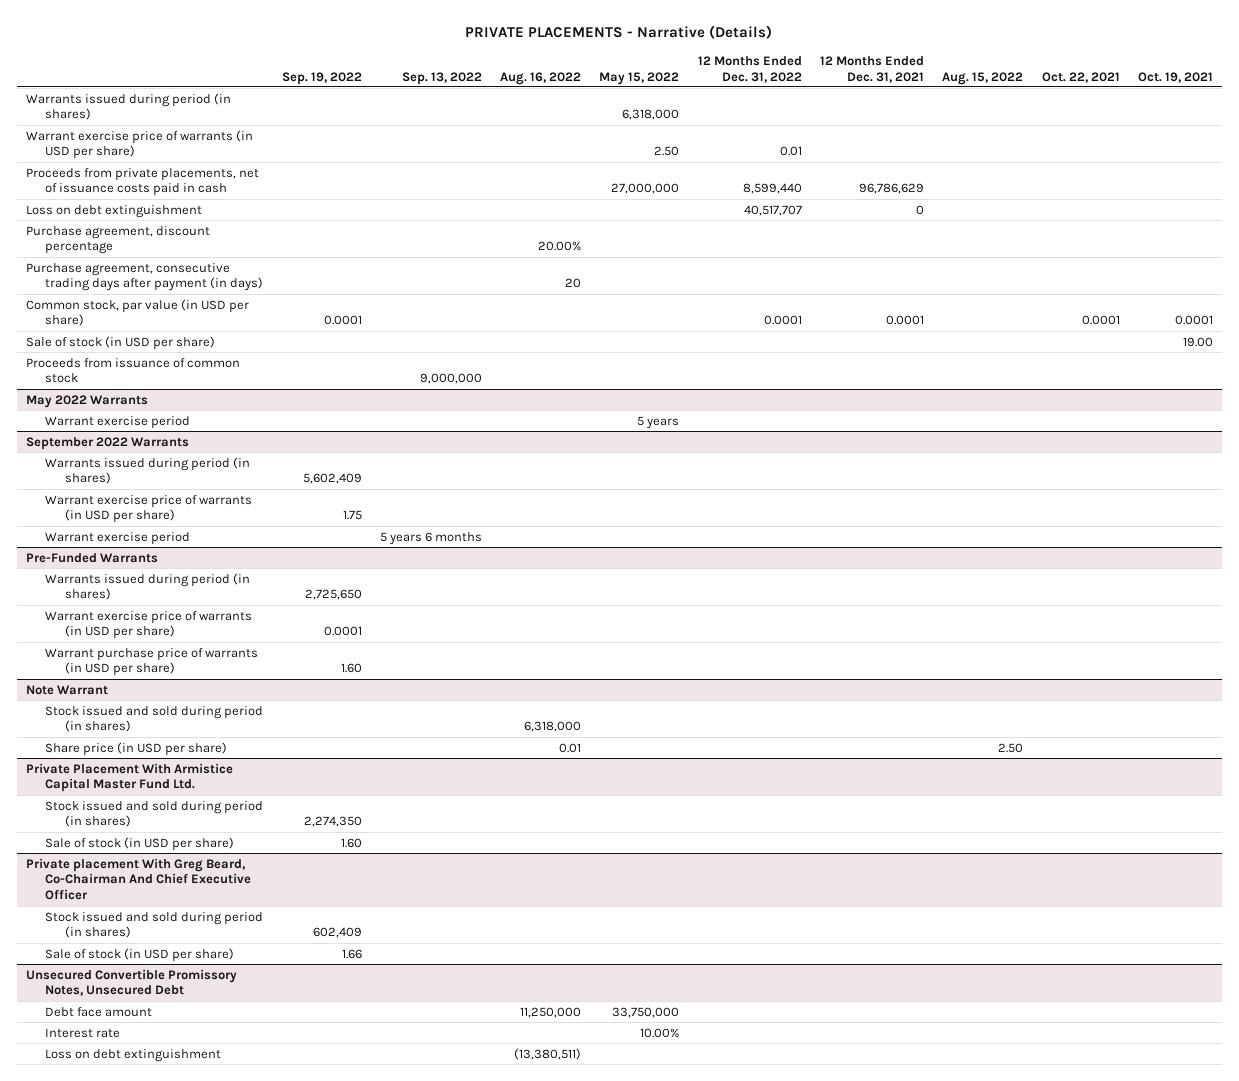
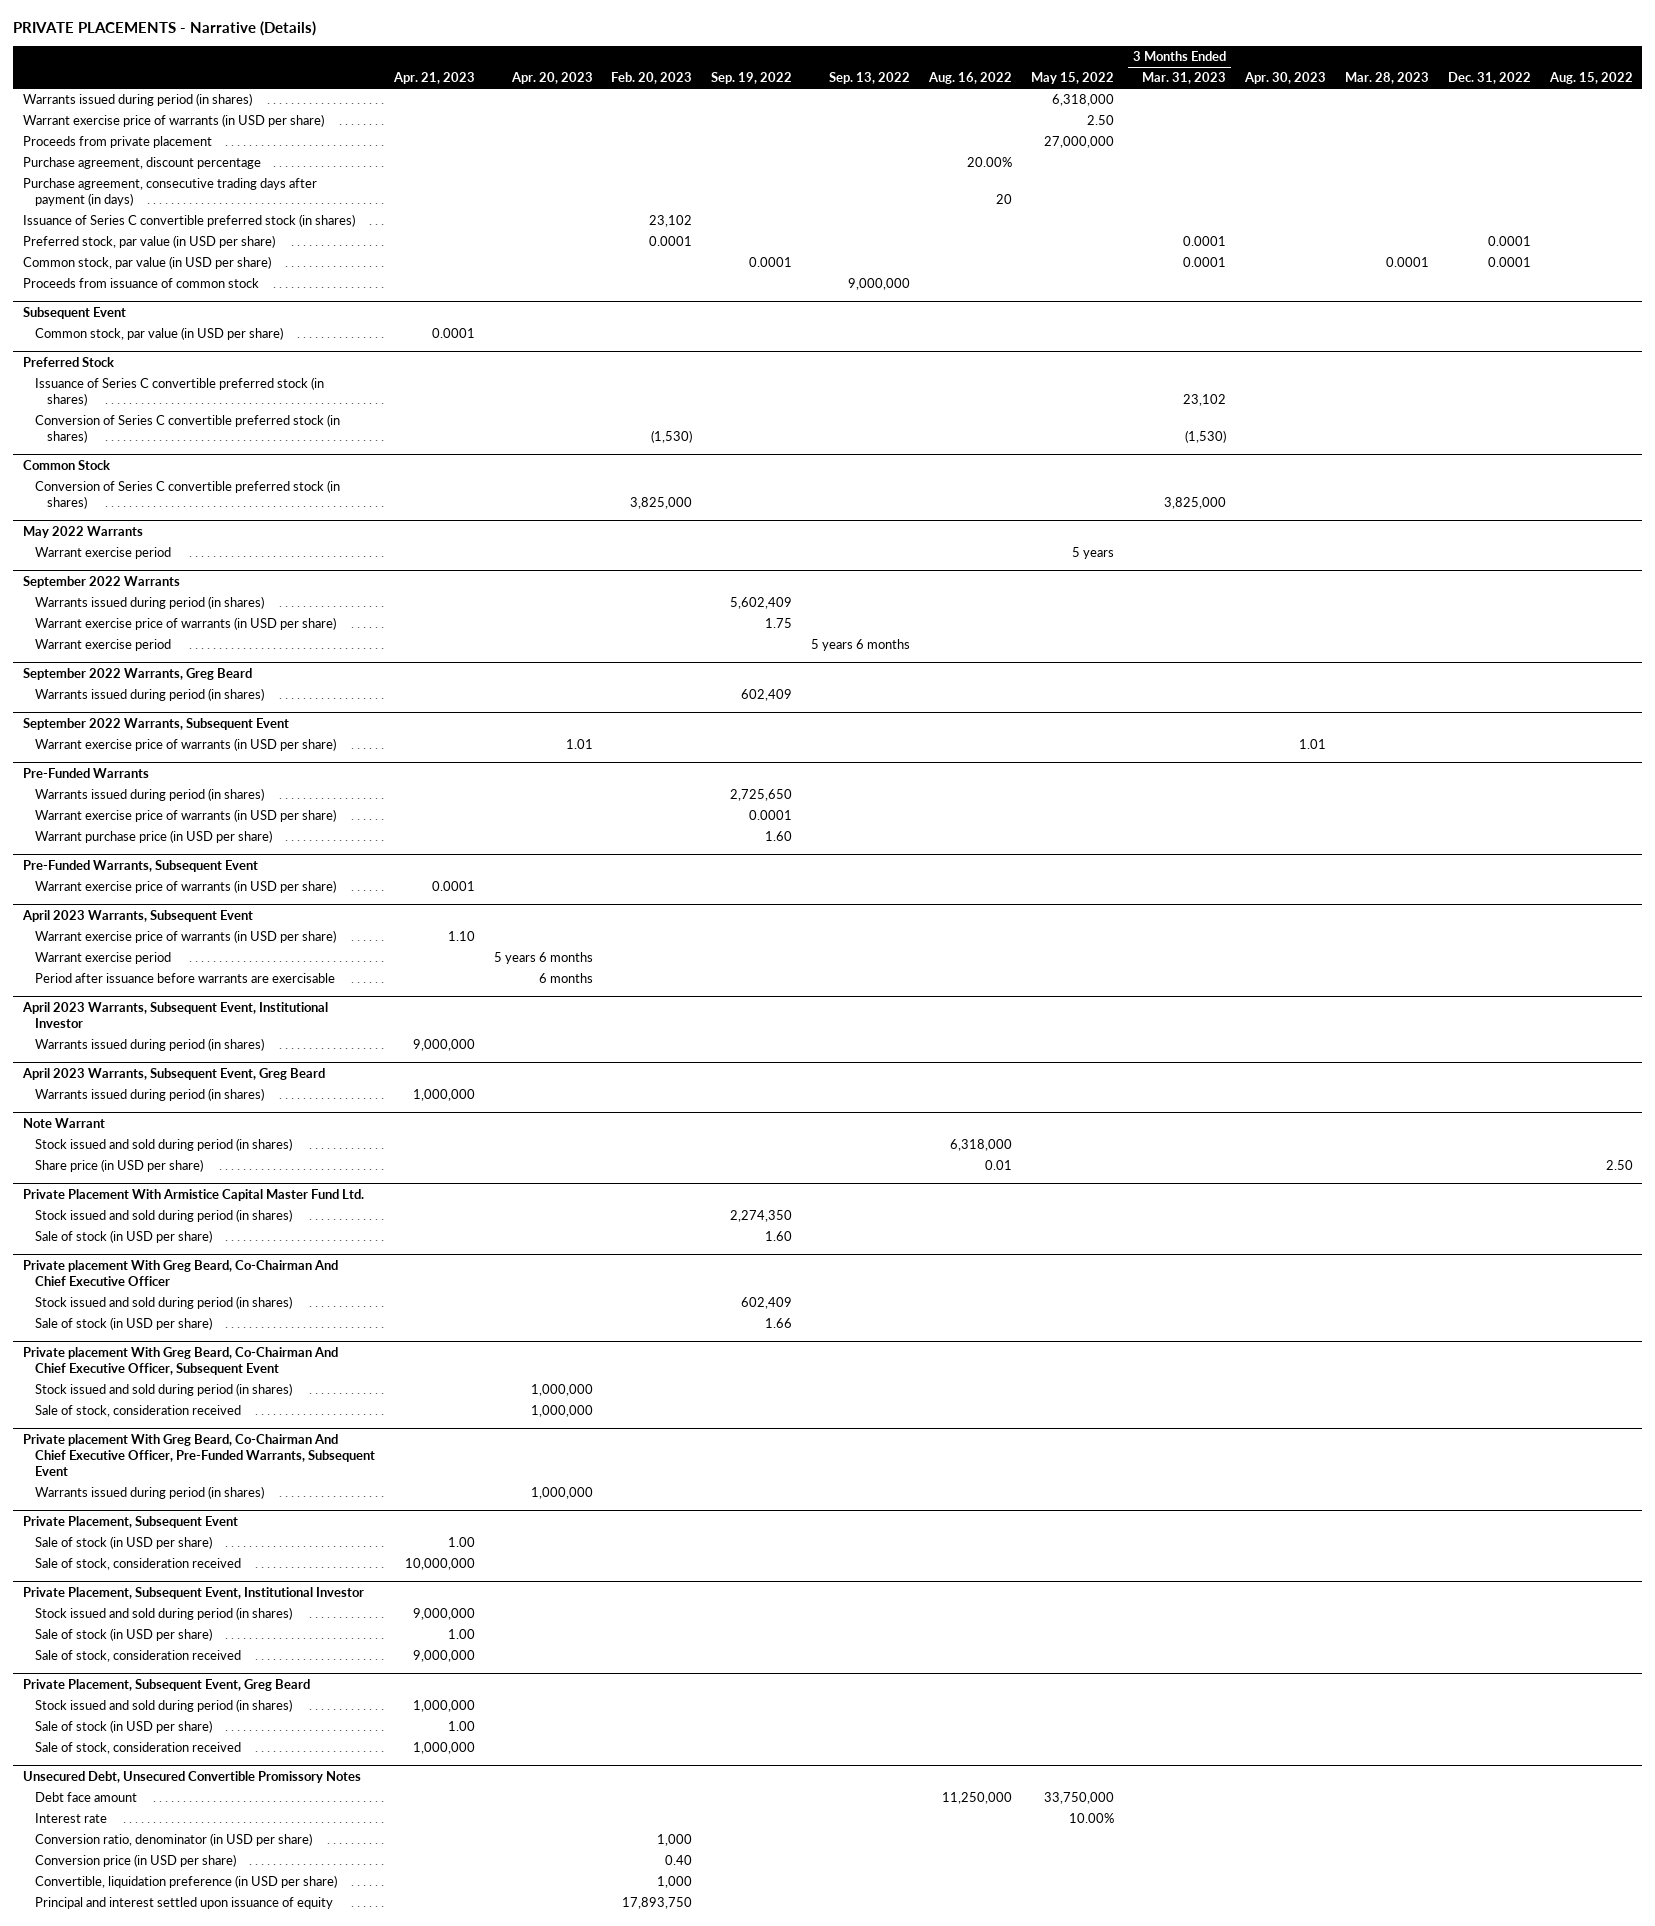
- | Sep. 19, 2022 | Sep. 13, 2022 | Aug. 16, 2022 | May 15, 2022 | 12 Months Ended Dec. 31, 2022 | 12 Months Ended Dec. 31, 2021 | Aug. 15, 2022 | Oct. 22, 2021 | Oct. 19, 2021
+ | Apr. 21, 2023 | Apr. 20, 2023 | Feb. 20, 2023 | Sep. 19, 2022 | Sep. 13, 2022 | Aug. 16, 2022 | May 15, 2022 | 3 Months Ended Mar. 31, 2023 | Apr. 30, 2023 | Mar. 28, 2023 | Dec. 31, 2022 | Aug. 15, 2022
- Proceeds from private placements, net of issuance costs paid in cash | | | | 27,000,000 | 8,599,440 | 96,786,629 | | |
- Loss on debt extinguishment | | | | | 40,517,707 | 0 | | |
+ Proceeds from private placement | | | | | | | 27,000,000 | | | | |
+ Issuance of Series C convertible preferred stock (in shares) | | | 23,102 | | | | | | | | |
+ Preferred stock, par value (in USD per share) | | | 0.0001 | | | | | 0.0001 | | | 0.0001 |
- Sale of stock (in USD per share) | | | | | | | | | 19.00
+ Subsequent Event
+ Common stock, par value (in USD per share) | 0.0001 | | | | | | | | | | |
+ Preferred Stock
+ Issuance of Series C convertible preferred stock (in shares) | | | | | | | | 23,102 | | | |
+ Conversion of Series C convertible preferred stock (in shares) | | | (1,530) | | | | | (1,530) | | | |
+ Common Stock
+ Conversion of Series C convertible preferred stock (in shares) | | | 3,825,000 | | | | | 3,825,000 | | | |
+ September 2022 Warrants, Greg Beard
+ Warrants issued during period (in shares) | | | | 602,409 | | | | | | | |
+ September 2022 Warrants, Subsequent Event
+ Warrant exercise price of warrants (in USD per share) | | 1.01 | | | | | | | 1.01 | | |
@ Pre-Funded Warrants
- Warrant purchase price of warrants (in USD per share) | 1.60 | | | | | | | |
+ Warrant purchase price (in USD per share) | | | | 1.60 | | | | | | | |
+ Pre-Funded Warrants, Subsequent Event
+ Warrant exercise price of warrants (in USD per share) | 0.0001 | | | | | | | | | | |
+ April 2023 Warrants, Subsequent Event
+ Warrant exercise price of warrants (in USD per share) | 1.10 | | | | | | | | | | |
+ Warrant exercise period | | 5 years 6 months | | | | | | | | | |
+ Period after issuance before warrants are exercisable | | 6 months | | | | | | | | | |
+ April 2023 Warrants, Subsequent Event, Institutional Investor
+ Warrants issued during period (in shares) | 9,000,000 | | | | | | | | | | |
+ April 2023 Warrants, Subsequent Event, Greg Beard
+ Warrants issued during period (in shares) | 1,000,000 | | | | | | | | | | |
- Unsecured Convertible Promissory Notes, Unsecured Debt
+ Private placement With Greg Beard, Co-Chairman And Chief Executive Officer, Subsequent Event
+ Stock issued and sold during period (in shares) | | 1,000,000 | | | | | | | | | |
+ Sale of stock, consideration received | | 1,000,000 | | | | | | | | | |
+ Private placement With Greg Beard, Co-Chairman And Chief Executive Officer, Pre-Funded Warrants, Subsequent Event
+ Warrants issued during period (in shares) | | 1,000,000 | | | | | | | | | |
+ Private Placement, Subsequent Event
+ Sale of stock (in USD per share) | 1.00 | | | | | | | | | | |
+ Sale of stock, consideration received | 10,000,000 | | | | | | | | | | |
+ Private Placement, Subsequent Event, Institutional Investor
+ Stock issued and sold during period (in shares) | 9,000,000 | | | | | | | | | | |
+ Sale of stock (in USD per share) | 1.00 | | | | | | | | | | |
+ Sale of stock, consideration received | 9,000,000 | | | | | | | | | | |
+ Private Placement, Subsequent Event, Greg Beard
+ Stock issued and sold during period (in shares) | 1,000,000 | | | | | | | | | | |
+ Sale of stock (in USD per share) | 1.00 | | | | | | | | | | |
+ Sale of stock, consideration received | 1,000,000 | | | | | | | | | | |
+ Unsecured Debt, Unsecured Convertible Promissory Notes
- Loss on debt extinguishment | | | (13,380,511) | | | | | |
+ Conversion ratio, denominator (in USD per share) | | | 1,000 | | | | | | | | |
+ Conversion price (in USD per share) | | | 0.40 | | | | | | | | |
+ Convertible, liquidation preference (in USD per share) | | | 1,000 | | | | | | | | |
+ Principal and interest settled upon issuance of equity | | | 17,893,750 | | | | | | | | |

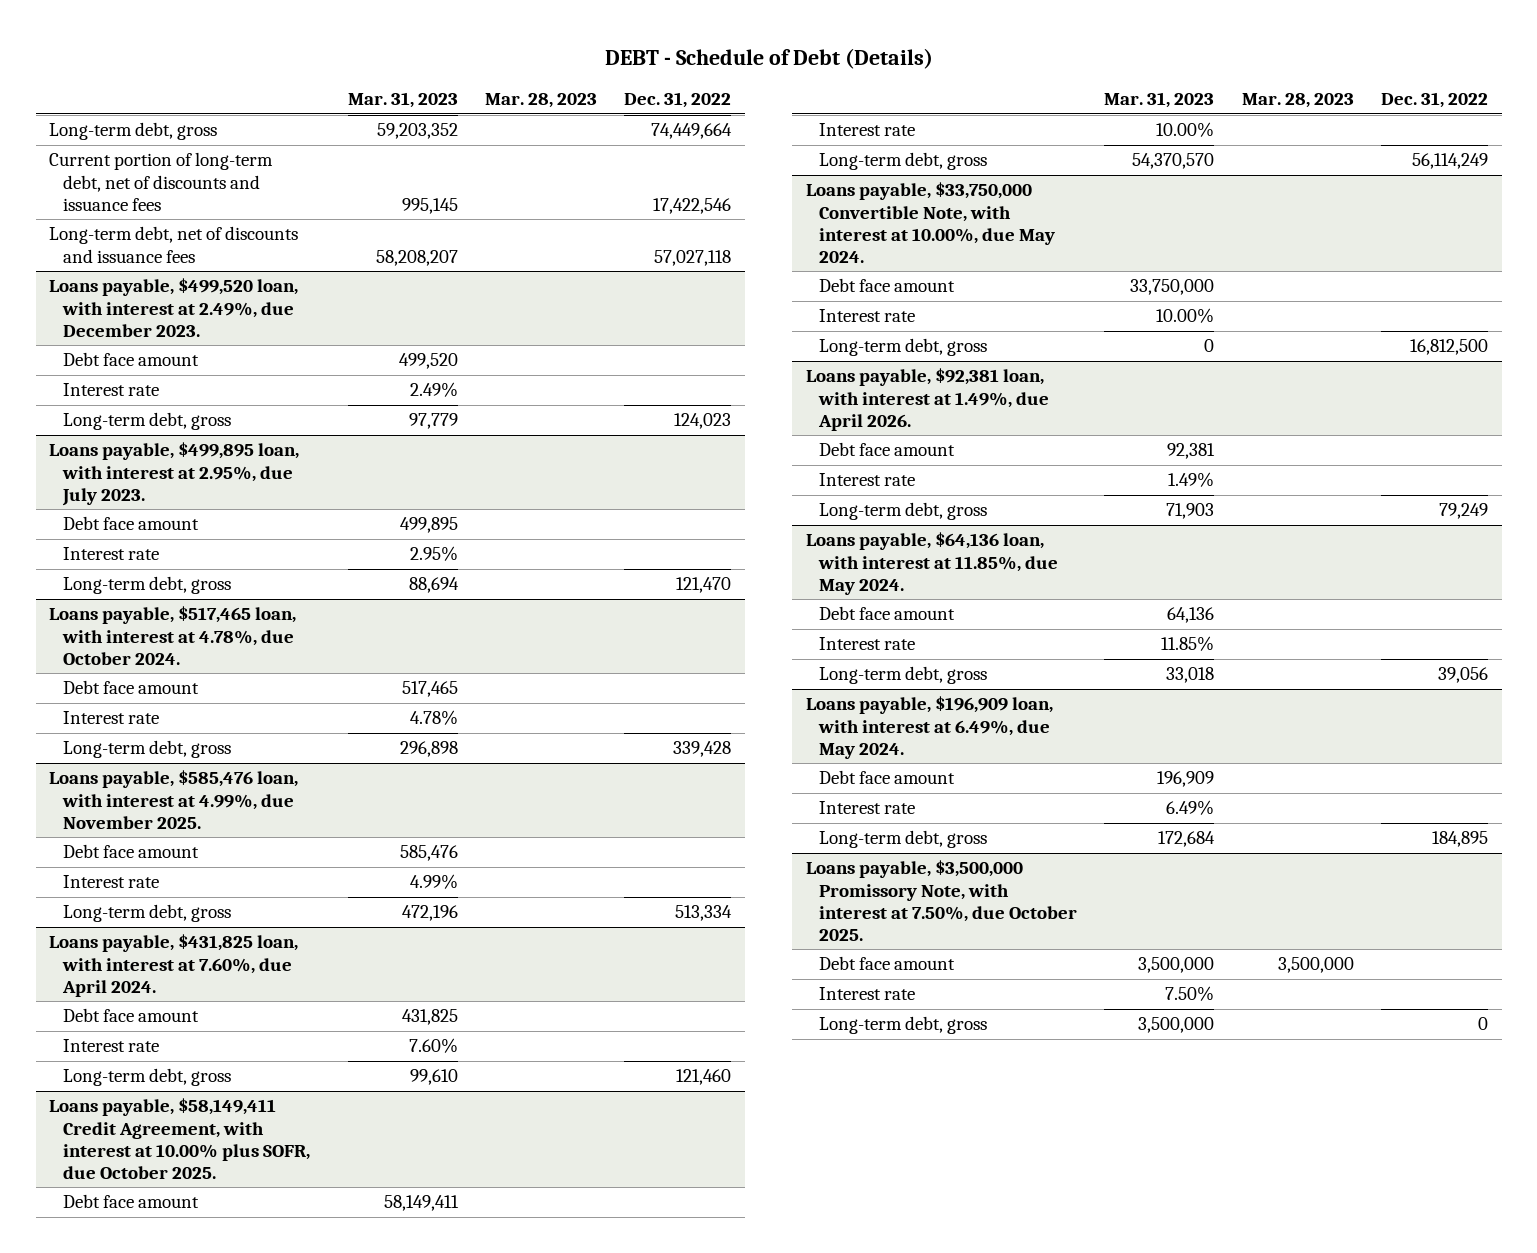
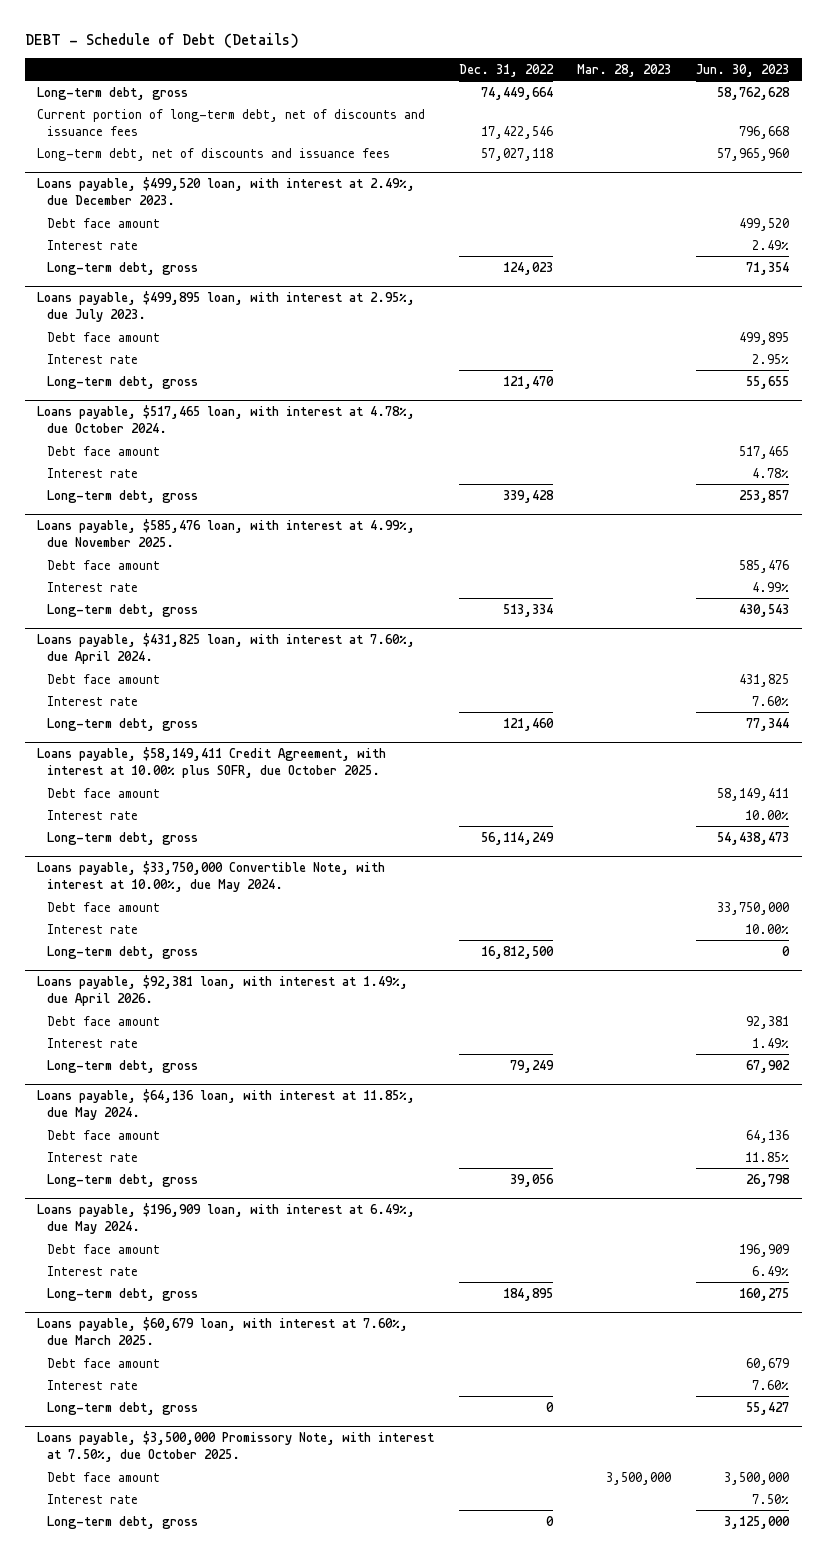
- | Mar. 31, 2023 | Mar. 28, 2023 | Dec. 31, 2022
+ | Dec. 31, 2022 | Mar. 28, 2023 | Jun. 30, 2023
+ Loans payable, $60,679 loan, with interest at 7.60%, due March 2025.
+ Debt face amount | | | 60,679
+ Interest rate | | | 7.60%
+ Long-term debt, gross | 0 | | 55,427

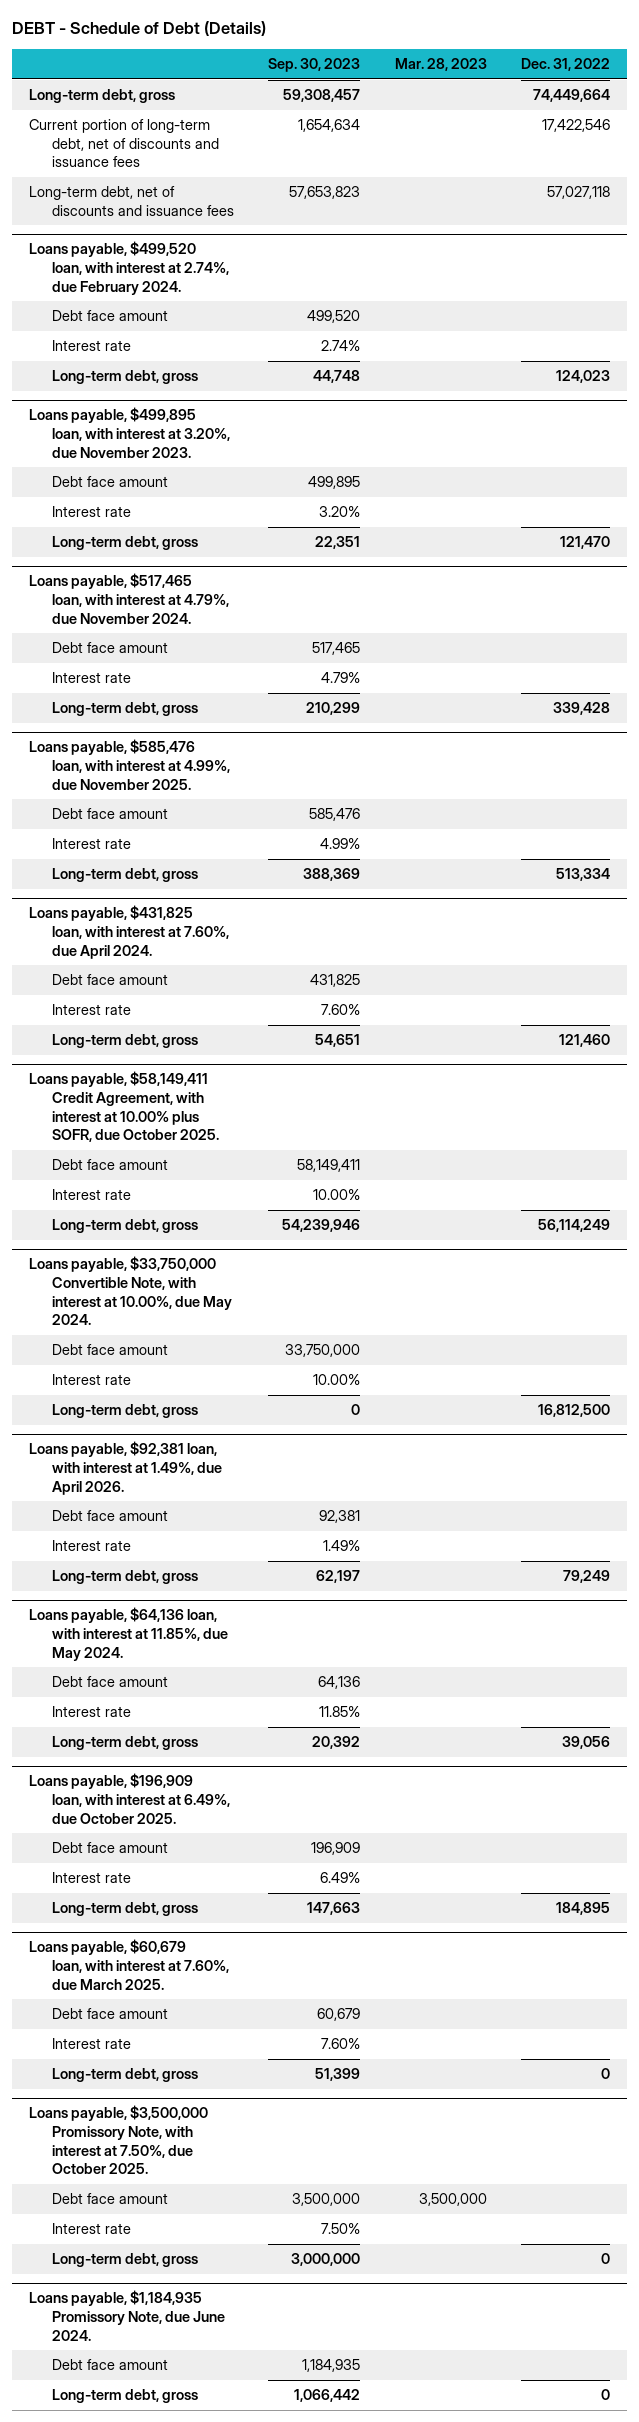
- | Dec. 31, 2022 | Mar. 28, 2023 | Jun. 30, 2023
+ | Sep. 30, 2023 | Mar. 28, 2023 | Dec. 31, 2022
- Loans payable, $499,520 loan, with interest at 2.49%, due December 2023.
+ Loans payable, $499,520 loan, with interest at 2.74%, due February 2024.
- Loans payable, $499,895 loan, with interest at 2.95%, due July 2023.
+ Loans payable, $499,895 loan, with interest at 3.20%, due November 2023.
- Loans payable, $517,465 loan, with interest at 4.78%, due October 2024.
+ Loans payable, $517,465 loan, with interest at 4.79%, due November 2024.
- Loans payable, $196,909 loan, with interest at 6.49%, due May 2024.
+ Loans payable, $196,909 loan, with interest at 6.49%, due October 2025.
+ Loans payable, $1,184,935 Promissory Note, due June 2024.
+ Debt face amount | 1,184,935 | |
+ Long-term debt, gross | 1,066,442 | | 0

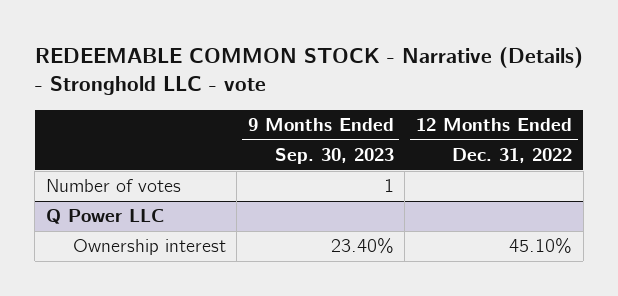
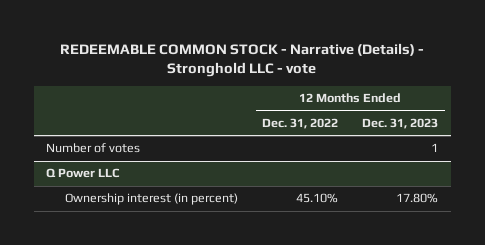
- | 9 Months Ended Sep. 30, 2023 | 12 Months Ended Dec. 31, 2022
+ | 12 Months Ended Dec. 31, 2022 | 12 Months Ended Dec. 31, 2023
@ Q Power LLC
- Ownership interest | 23.40% | 45.10%
+ Ownership interest (in percent) | 45.10% | 17.80%

